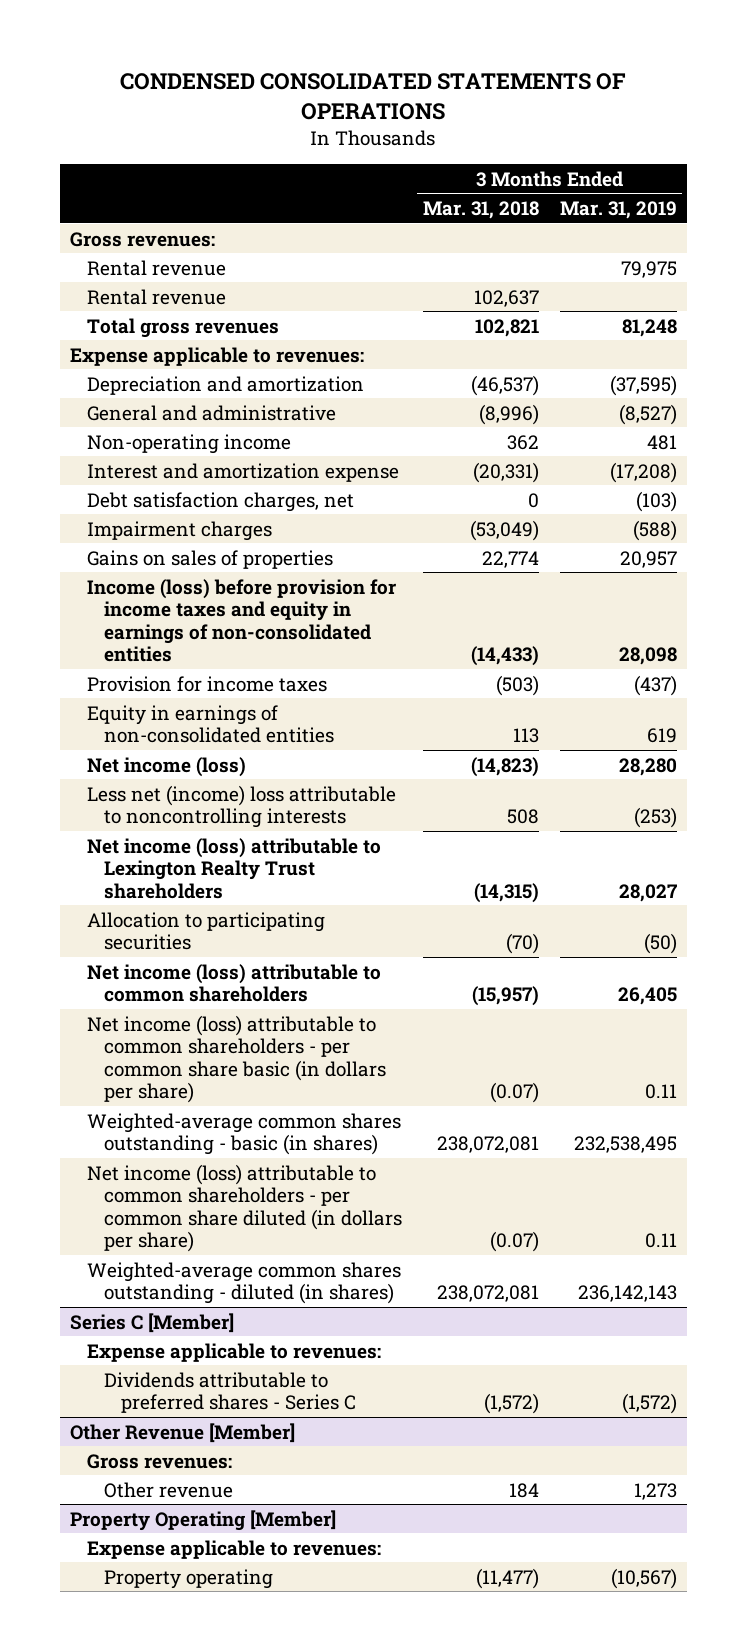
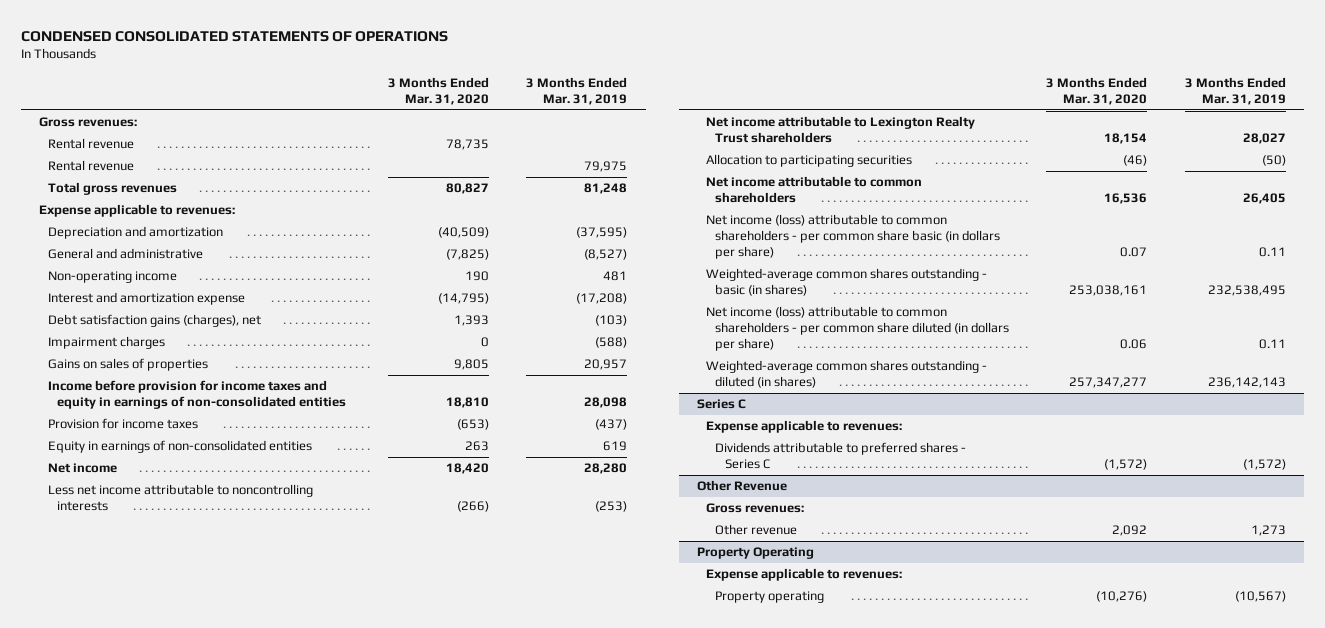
- | 3 Months Ended Mar. 31, 2018 | 3 Months Ended Mar. 31, 2019
+ | 3 Months Ended Mar. 31, 2020 | 3 Months Ended Mar. 31, 2019
moved down: Rental revenue | | 79,975
- Debt satisfaction charges, net | 0 | (103)
+ Debt satisfaction gains (charges), net | 1,393 | (103)
- Income (loss) before provision for income taxes and equity in earnings of non-consolidated entities | (14,433) | 28,098
+ Income before provision for income taxes and equity in earnings of non-consolidated entities | 18,810 | 28,098
- Net income (loss) | (14,823) | 28,280
- Less net (income) loss attributable to noncontrolling interests | 508 | (253)
- Net income (loss) attributable to Lexington Realty Trust shareholders | (14,315) | 28,027
+ Net income | 18,420 | 28,280
+ Less net income attributable to noncontrolling interests | (266) | (253)
+ Net income attributable to Lexington Realty Trust shareholders | 18,154 | 28,027
- Net income (loss) attributable to common shareholders | (15,957) | 26,405
+ Net income attributable to common shareholders | 16,536 | 26,405
- Series C [Member]
+ Series C
- Other Revenue [Member]
+ Other Revenue
- Property Operating [Member]
+ Property Operating

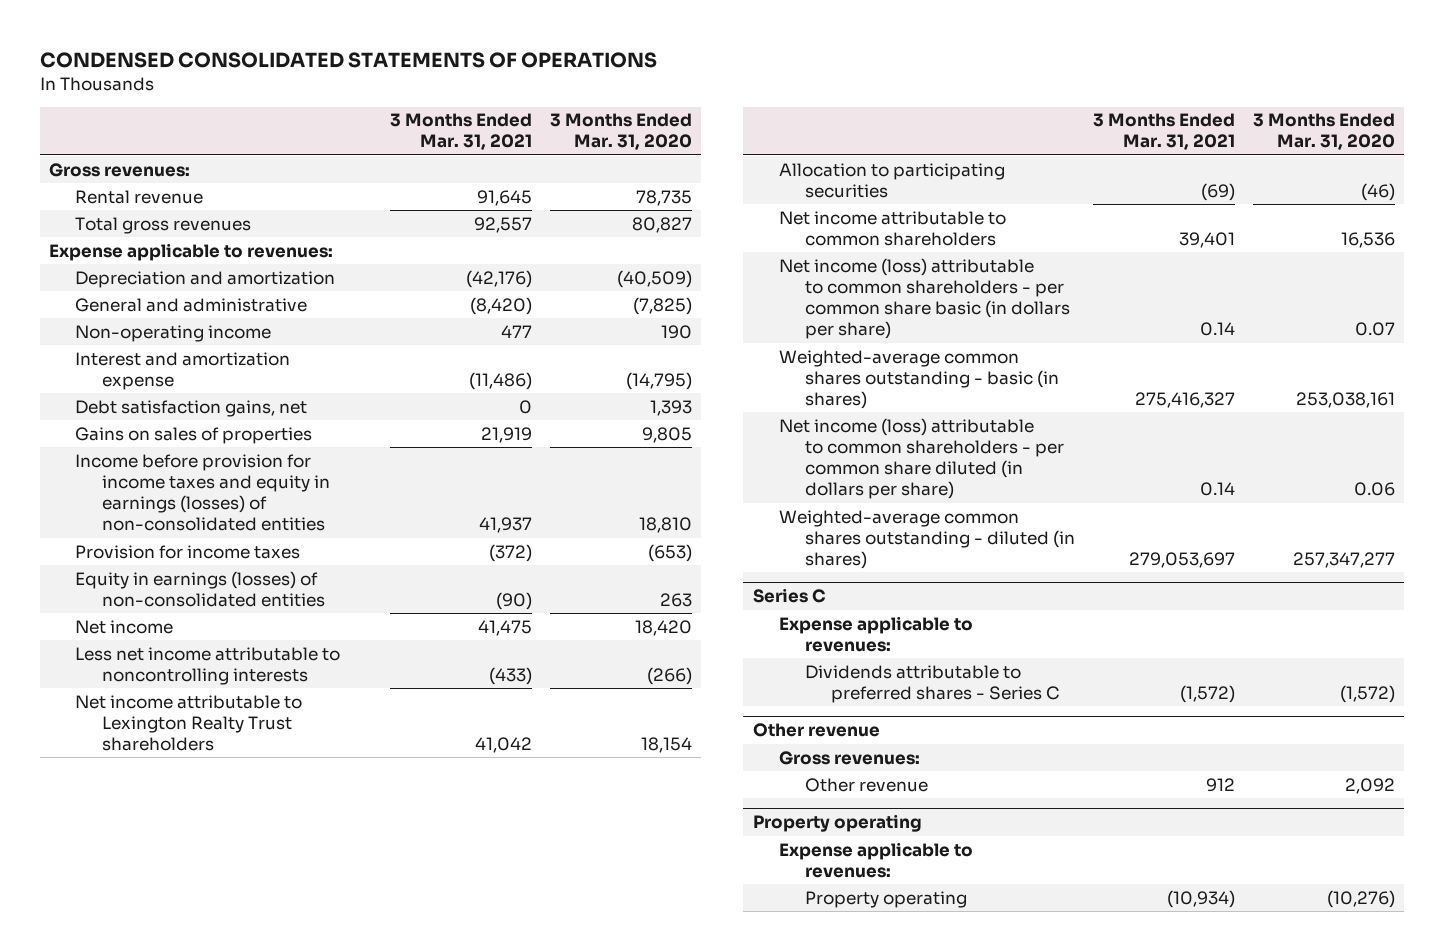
- | 3 Months Ended Mar. 31, 2020 | 3 Months Ended Mar. 31, 2019
+ | 3 Months Ended Mar. 31, 2021 | 3 Months Ended Mar. 31, 2020
- Rental revenue | | 79,975
- Debt satisfaction gains (charges), net | 1,393 | (103)
- Impairment charges | 0 | (588)
+ Debt satisfaction gains, net | 0 | 1,393
- Income before provision for income taxes and equity in earnings of non-consolidated entities | 18,810 | 28,098
+ Income before provision for income taxes and equity in earnings (losses) of non-consolidated entities | 41,937 | 18,810
- Equity in earnings of non-consolidated entities | 263 | 619
+ Equity in earnings (losses) of non-consolidated entities | (90) | 263
- Other Revenue
+ Other revenue
- Property Operating
+ Property operating

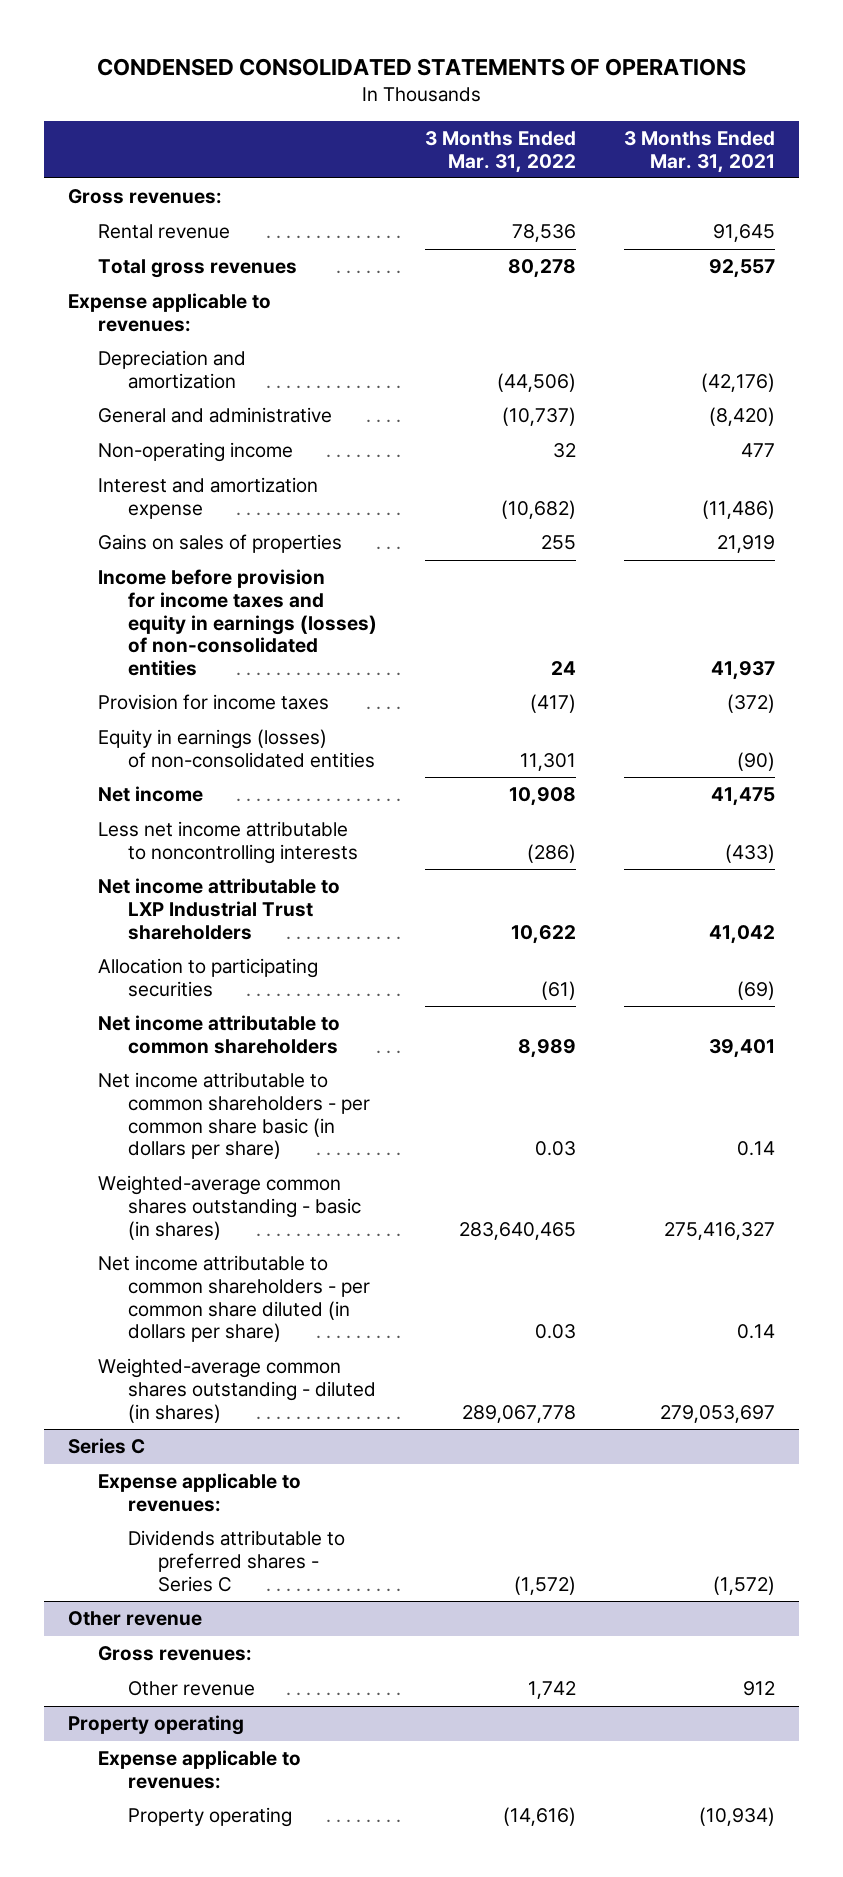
- | 3 Months Ended Mar. 31, 2021 | 3 Months Ended Mar. 31, 2020
+ | 3 Months Ended Mar. 31, 2022 | 3 Months Ended Mar. 31, 2021
- Debt satisfaction gains, net | 0 | 1,393
- Net income attributable to Lexington Realty Trust shareholders | 41,042 | 18,154
+ Net income attributable to LXP Industrial Trust shareholders | 10,622 | 41,042
- Net income (loss) attributable to common shareholders - per common share basic (in dollars per share) | 0.14 | 0.07
+ Net income attributable to common shareholders - per common share basic (in dollars per share) | 0.03 | 0.14
- Net income (loss) attributable to common shareholders - per common share diluted (in dollars per share) | 0.14 | 0.06
+ Net income attributable to common shareholders - per common share diluted (in dollars per share) | 0.03 | 0.14

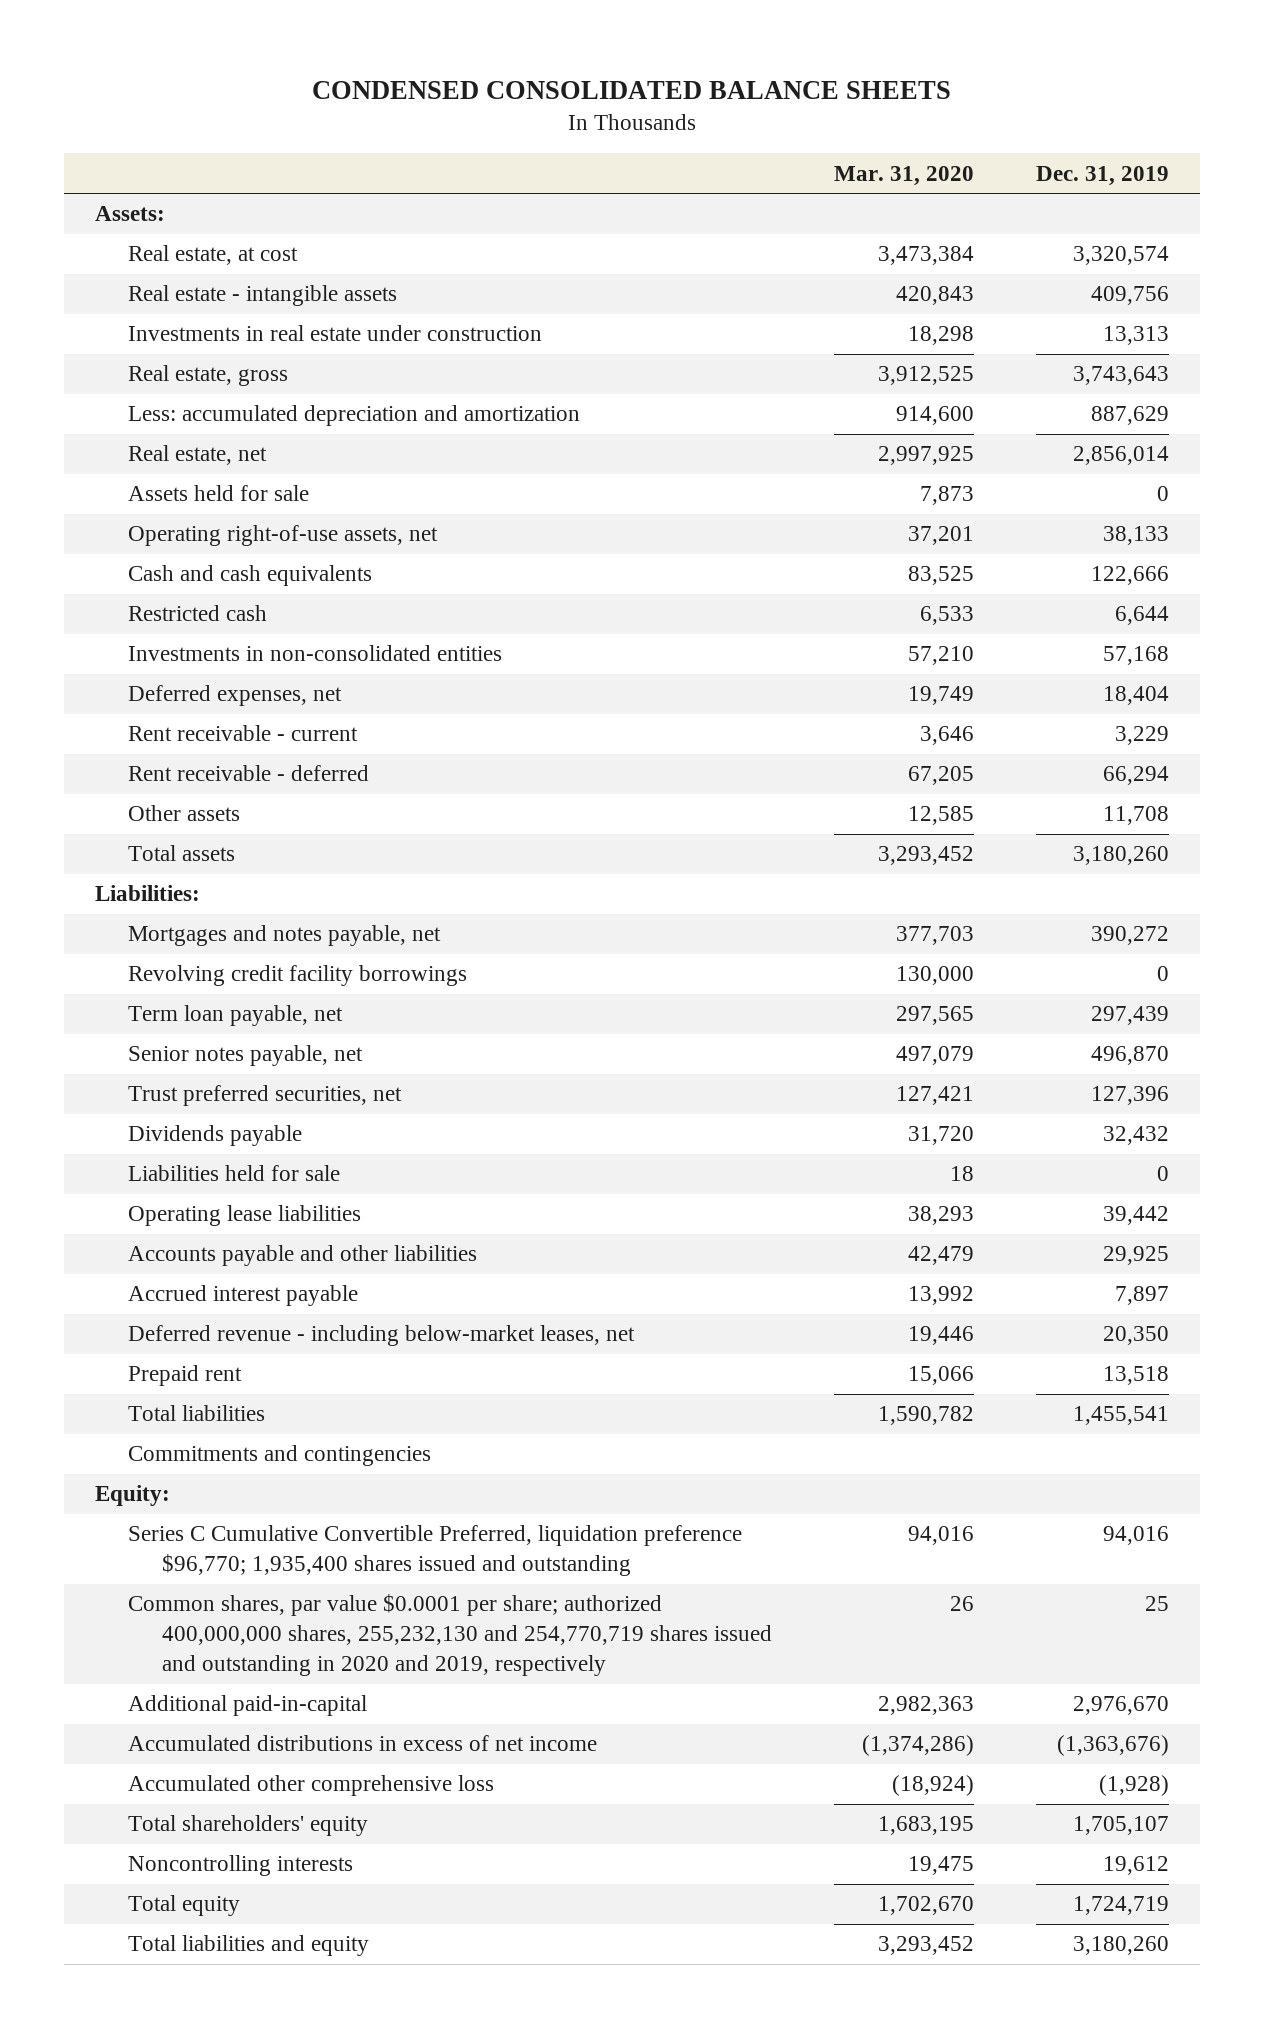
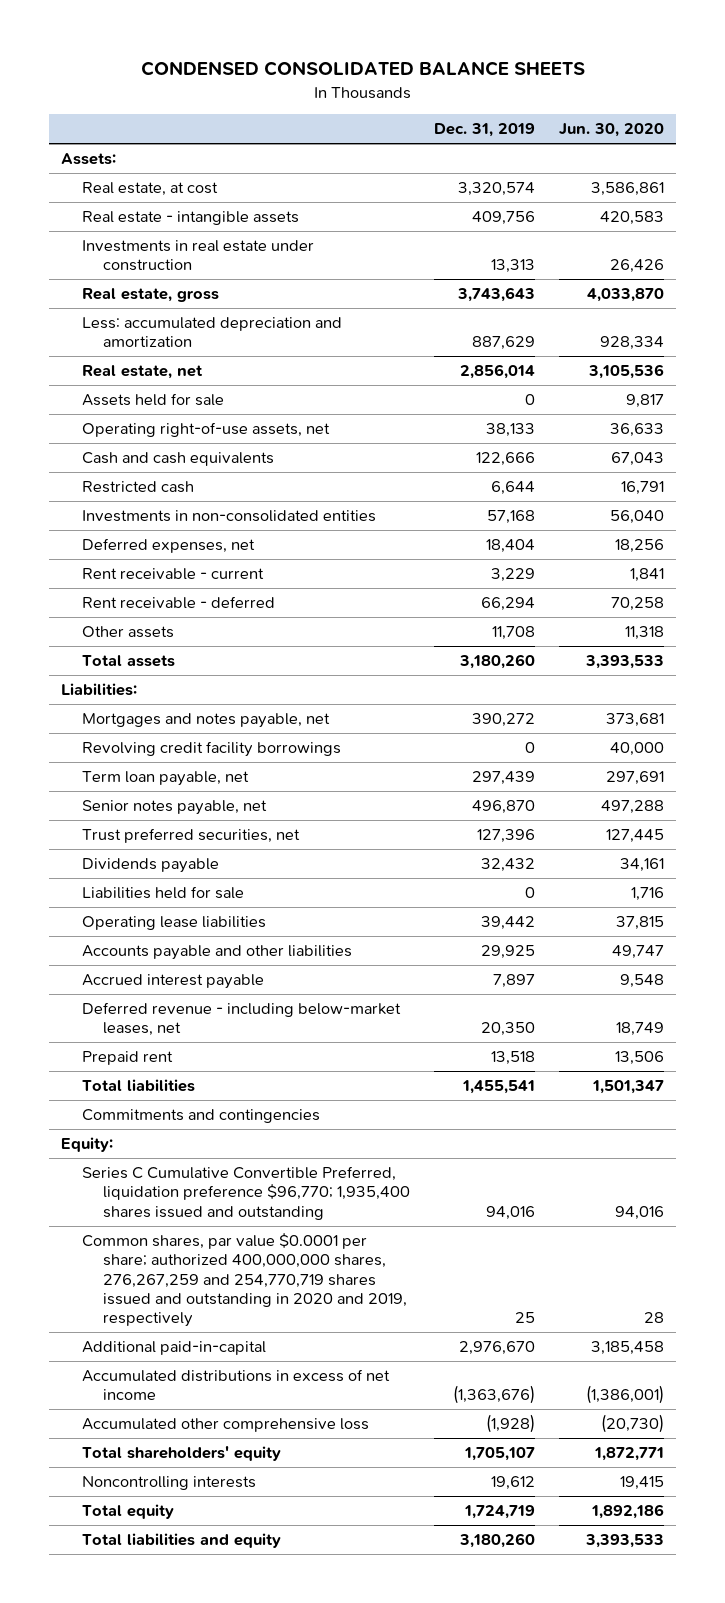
- | Mar. 31, 2020 | Dec. 31, 2019
+ | Dec. 31, 2019 | Jun. 30, 2020
- Common shares, par value $0.0001 per share; authorized 400,000,000 shares, 255,232,130 and 254,770,719 shares issued and outstanding in 2020 and 2019, respectively | 26 | 25
+ Common shares, par value $0.0001 per share; authorized 400,000,000 shares, 276,267,259 and 254,770,719 shares issued and outstanding in 2020 and 2019, respectively | 25 | 28

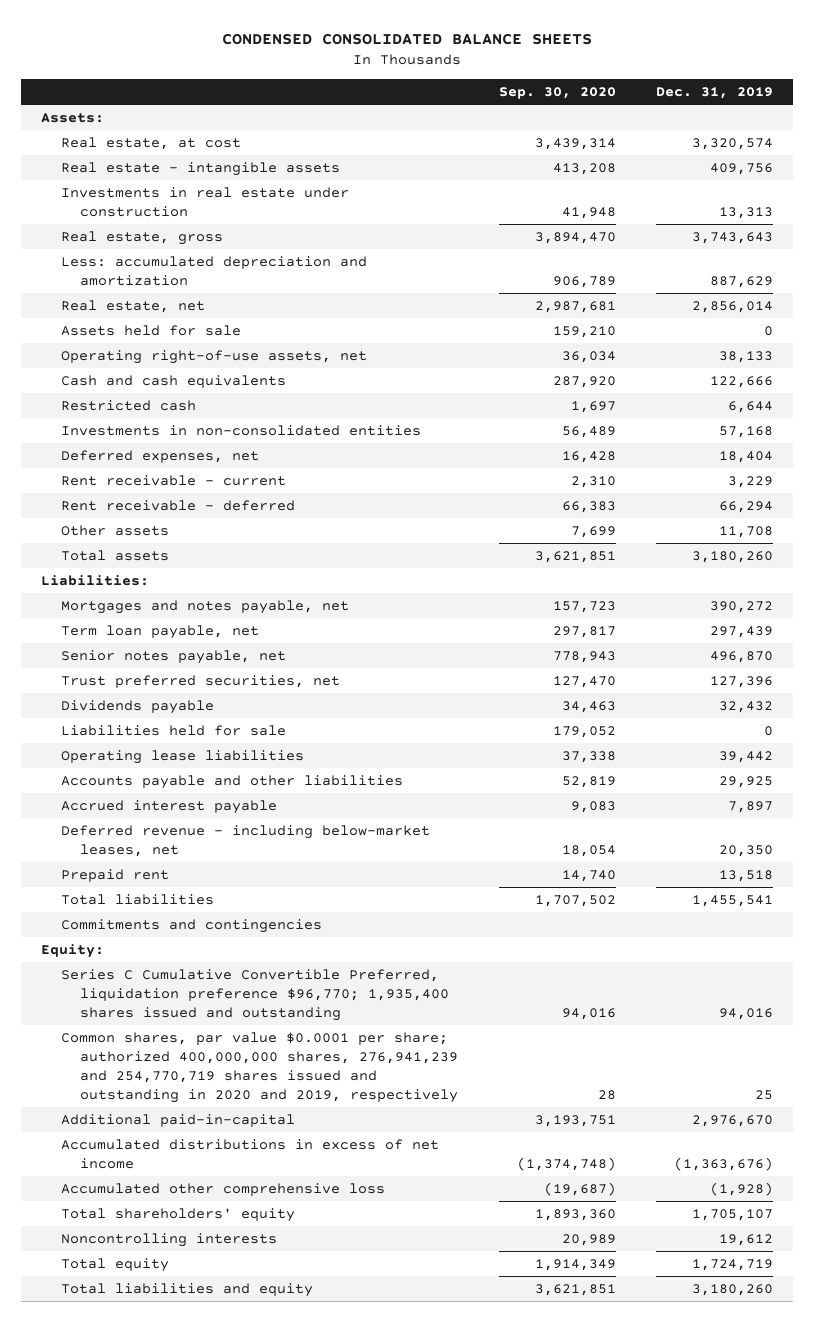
- | Dec. 31, 2019 | Jun. 30, 2020
+ | Sep. 30, 2020 | Dec. 31, 2019
- Revolving credit facility borrowings | 0 | 40,000
- Common shares, par value $0.0001 per share; authorized 400,000,000 shares, 276,267,259 and 254,770,719 shares issued and outstanding in 2020 and 2019, respectively | 25 | 28
+ Common shares, par value $0.0001 per share; authorized 400,000,000 shares, 276,941,239 and 254,770,719 shares issued and outstanding in 2020 and 2019, respectively | 28 | 25

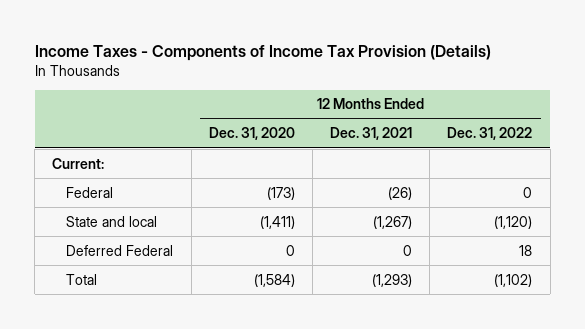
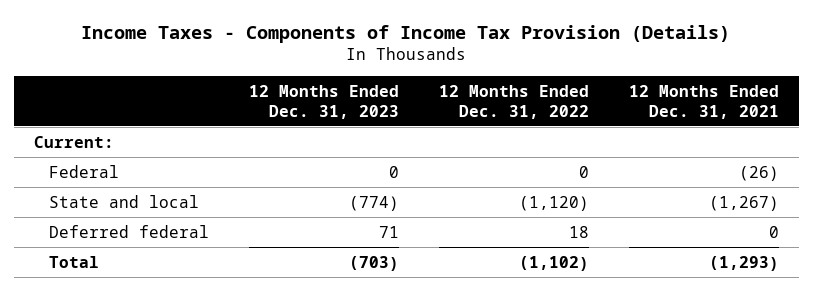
- | 12 Months Ended Dec. 31, 2020 | 12 Months Ended Dec. 31, 2021 | 12 Months Ended Dec. 31, 2022
+ | 12 Months Ended Dec. 31, 2023 | 12 Months Ended Dec. 31, 2022 | 12 Months Ended Dec. 31, 2021
- Deferred Federal | 0 | 0 | 18
+ Deferred federal | 71 | 18 | 0

